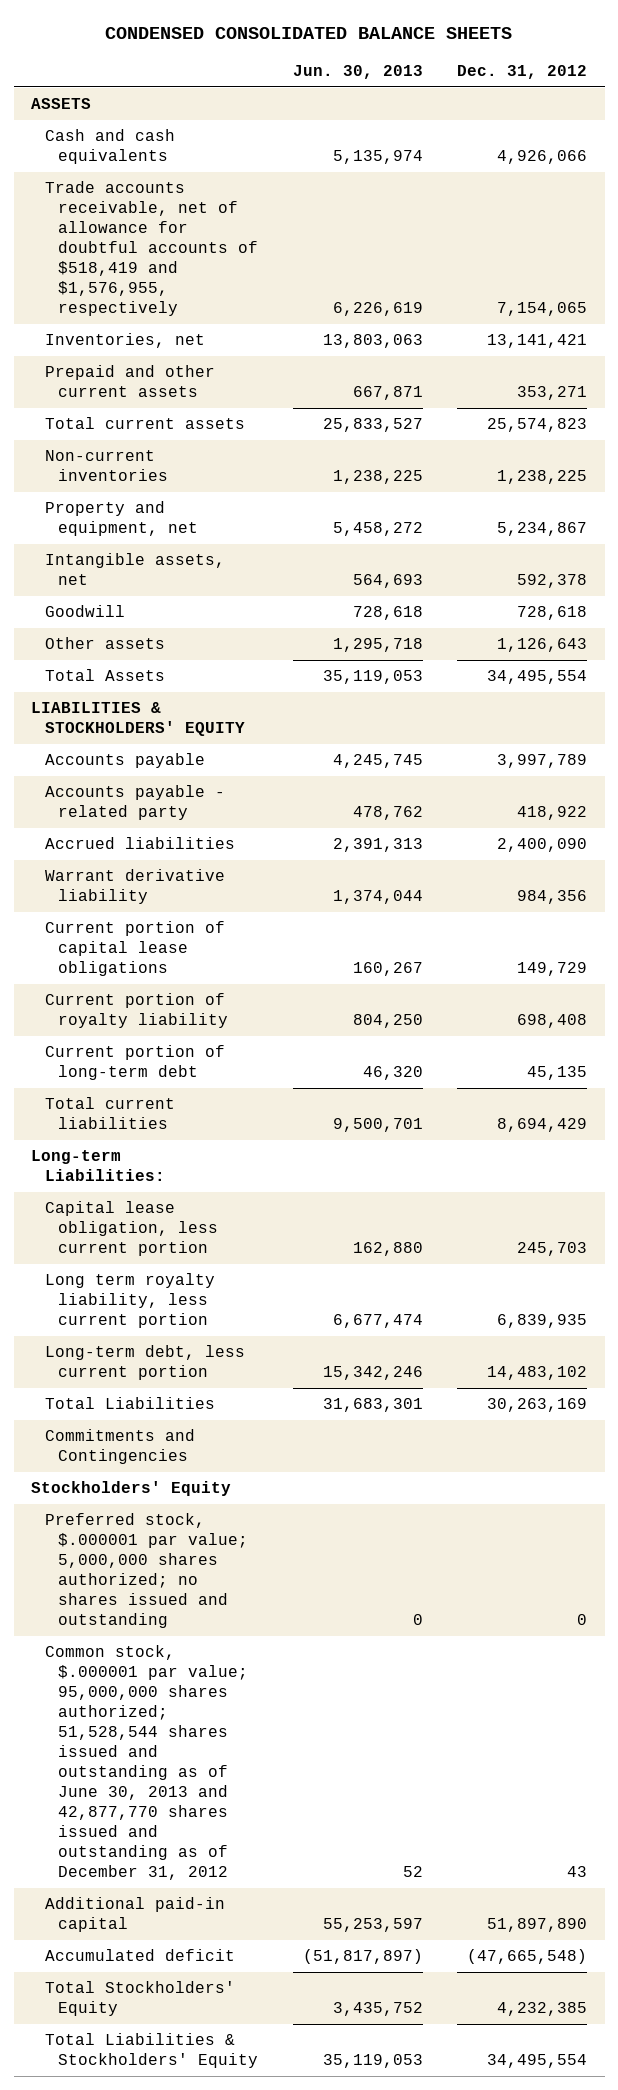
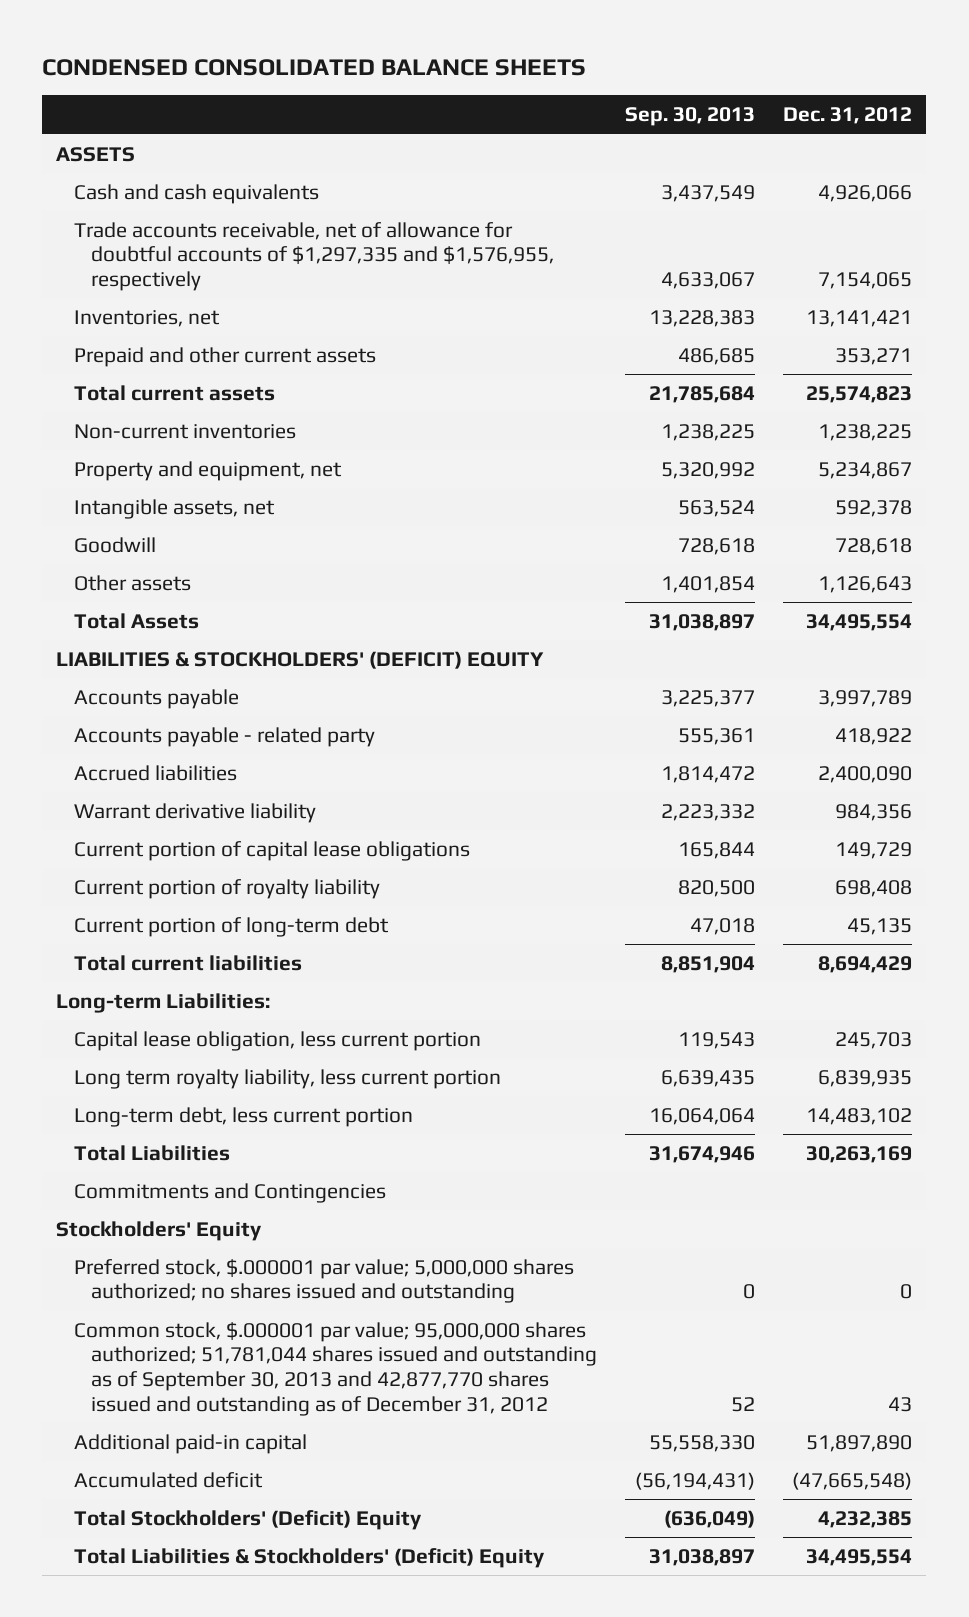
- | Jun. 30, 2013 | Dec. 31, 2012
+ | Sep. 30, 2013 | Dec. 31, 2012
- Trade accounts receivable, net of allowance for doubtful accounts of $518,419 and $1,576,955, respectively | 6,226,619 | 7,154,065
+ Trade accounts receivable, net of allowance for doubtful accounts of $1,297,335 and $1,576,955, respectively | 4,633,067 | 7,154,065
- LIABILITIES & STOCKHOLDERS' EQUITY
+ LIABILITIES & STOCKHOLDERS' (DEFICIT) EQUITY
- Common stock, $.000001 par value; 95,000,000 shares authorized; 51,528,544 shares issued and outstanding as of June 30, 2013 and 42,877,770 shares issued and outstanding as of December 31, 2012 | 52 | 43
+ Common stock, $.000001 par value; 95,000,000 shares authorized; 51,781,044 shares issued and outstanding as of September 30, 2013 and 42,877,770 shares issued and outstanding as of December 31, 2012 | 52 | 43
- Total Stockholders' Equity | 3,435,752 | 4,232,385
- Total Liabilities & Stockholders' Equity | 35,119,053 | 34,495,554
+ Total Stockholders' (Deficit) Equity | (636,049) | 4,232,385
+ Total Liabilities & Stockholders' (Deficit) Equity | 31,038,897 | 34,495,554

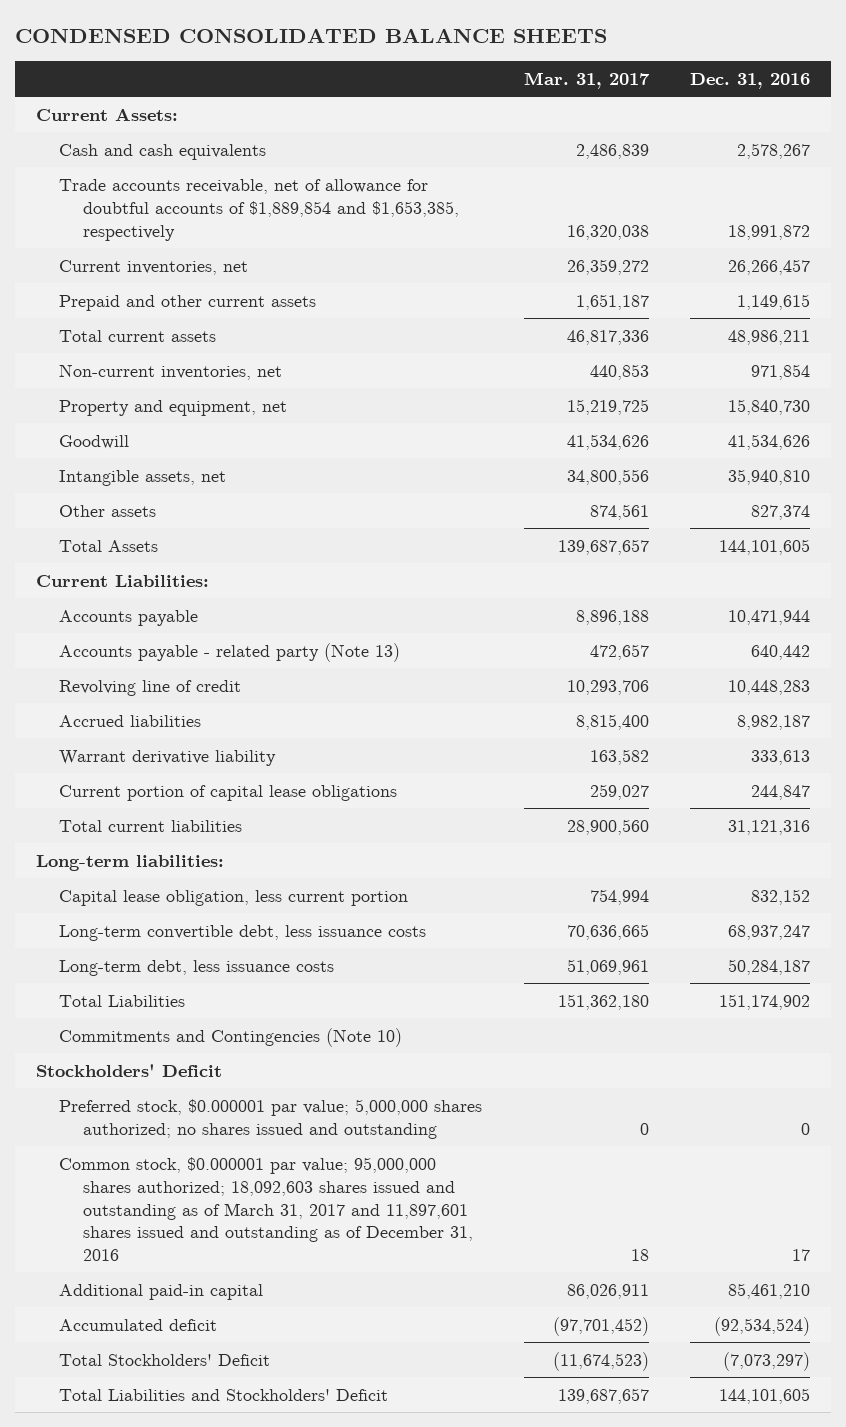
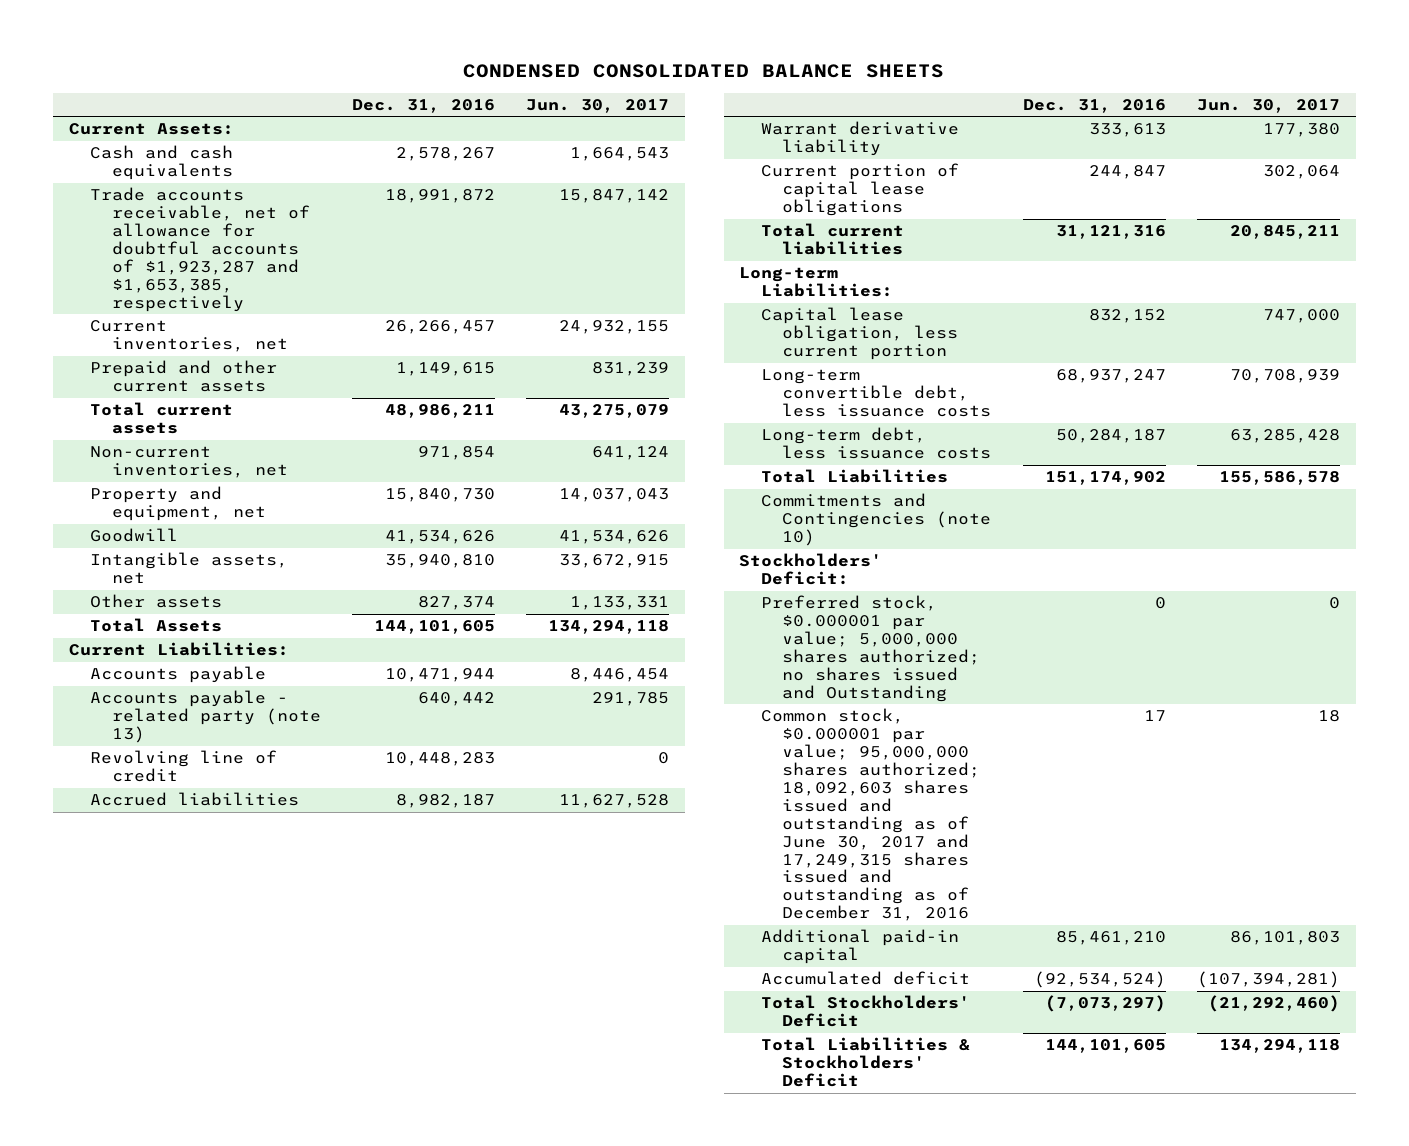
- | Mar. 31, 2017 | Dec. 31, 2016
+ | Dec. 31, 2016 | Jun. 30, 2017
- Trade accounts receivable, net of allowance for doubtful accounts of $1,889,854 and $1,653,385, respectively | 16,320,038 | 18,991,872
+ Trade accounts receivable, net of allowance for doubtful accounts of $1,923,287 and $1,653,385, respectively | 18,991,872 | 15,847,142
- Accounts payable - related party (Note 13) | 472,657 | 640,442
+ Accounts payable - related party (note 13) | 640,442 | 291,785
- Long-term liabilities:
+ Long-term Liabilities:
- Commitments and Contingencies (Note 10)
- Stockholders' Deficit
- Preferred stock, $0.000001 par value; 5,000,000 shares authorized; no shares issued and outstanding | 0 | 0
- Common stock, $0.000001 par value; 95,000,000 shares authorized; 18,092,603 shares issued and outstanding as of March 31, 2017 and 11,897,601 shares issued and outstanding as of December 31, 2016 | 18 | 17
+ Commitments and Contingencies (note 10)
+ Stockholders' Deficit:
+ Preferred stock, $0.000001 par value; 5,000,000 shares authorized; no shares issued and Outstanding | 0 | 0
+ Common stock, $0.000001 par value; 95,000,000 shares authorized; 18,092,603 shares issued and outstanding as of June 30, 2017 and 17,249,315 shares issued and outstanding as of December 31, 2016 | 17 | 18
- Total Liabilities and Stockholders' Deficit | 139,687,657 | 144,101,605
+ Total Liabilities & Stockholders' Deficit | 144,101,605 | 134,294,118

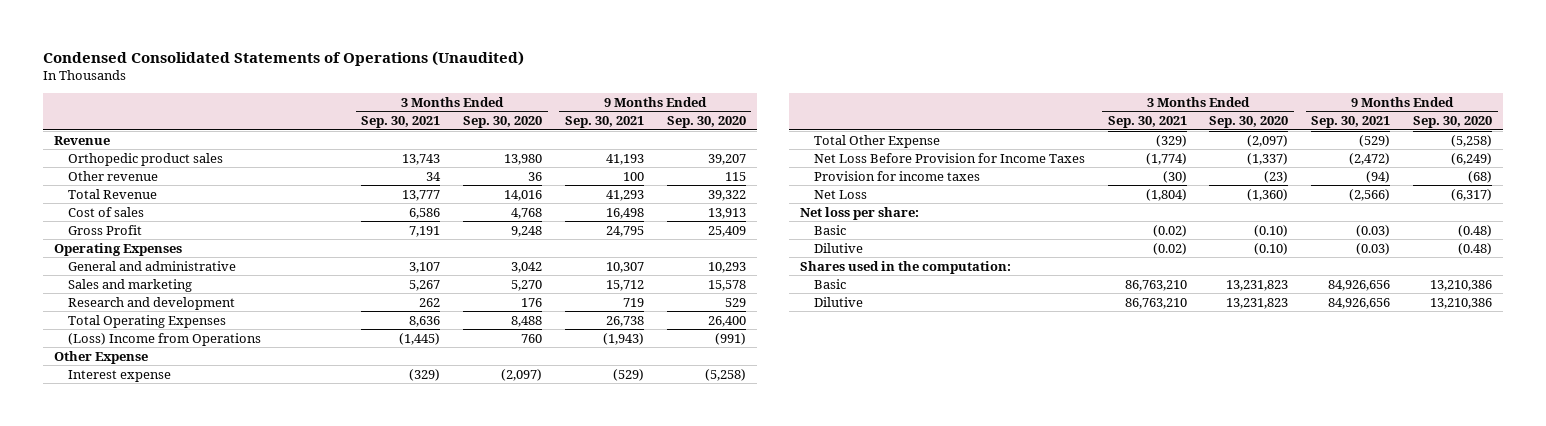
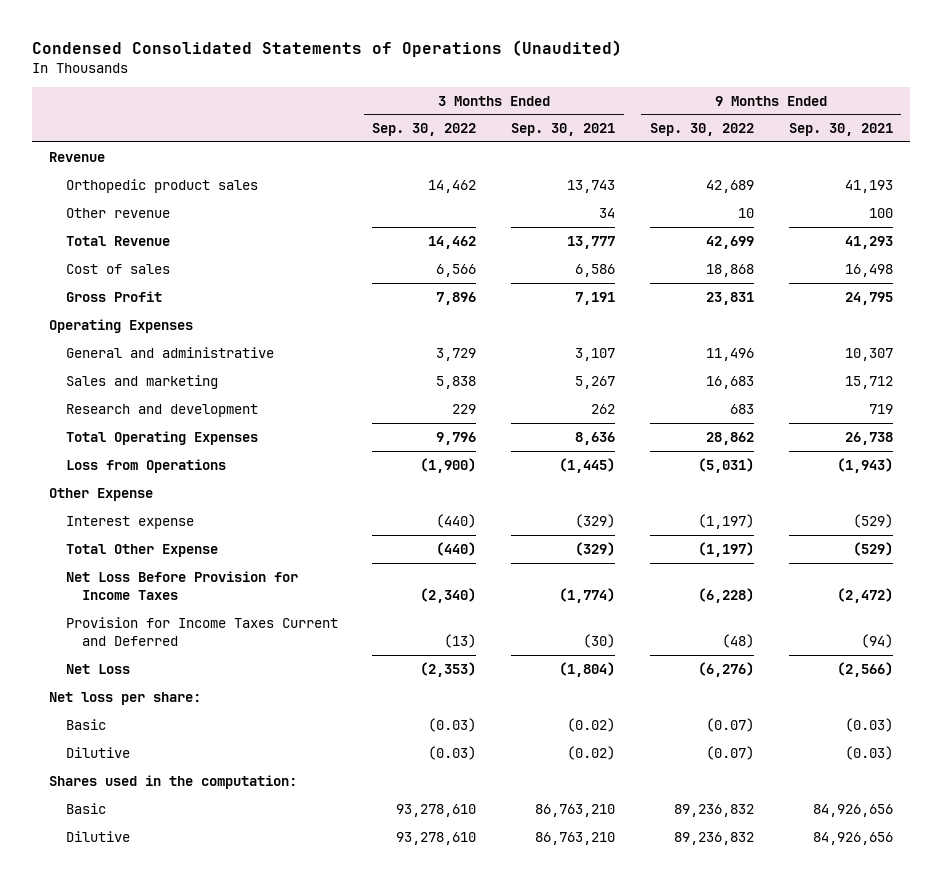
- | 3 Months Ended Sep. 30, 2021 | 3 Months Ended Sep. 30, 2020 | 9 Months Ended Sep. 30, 2021 | 9 Months Ended Sep. 30, 2020
+ | 3 Months Ended Sep. 30, 2022 | 3 Months Ended Sep. 30, 2021 | 9 Months Ended Sep. 30, 2022 | 9 Months Ended Sep. 30, 2021
- (Loss) Income from Operations | (1,445) | 760 | (1,943) | (991)
+ Loss from Operations | (1,900) | (1,445) | (5,031) | (1,943)
- Provision for income taxes | (30) | (23) | (94) | (68)
+ Provision for Income Taxes Current and Deferred | (13) | (30) | (48) | (94)

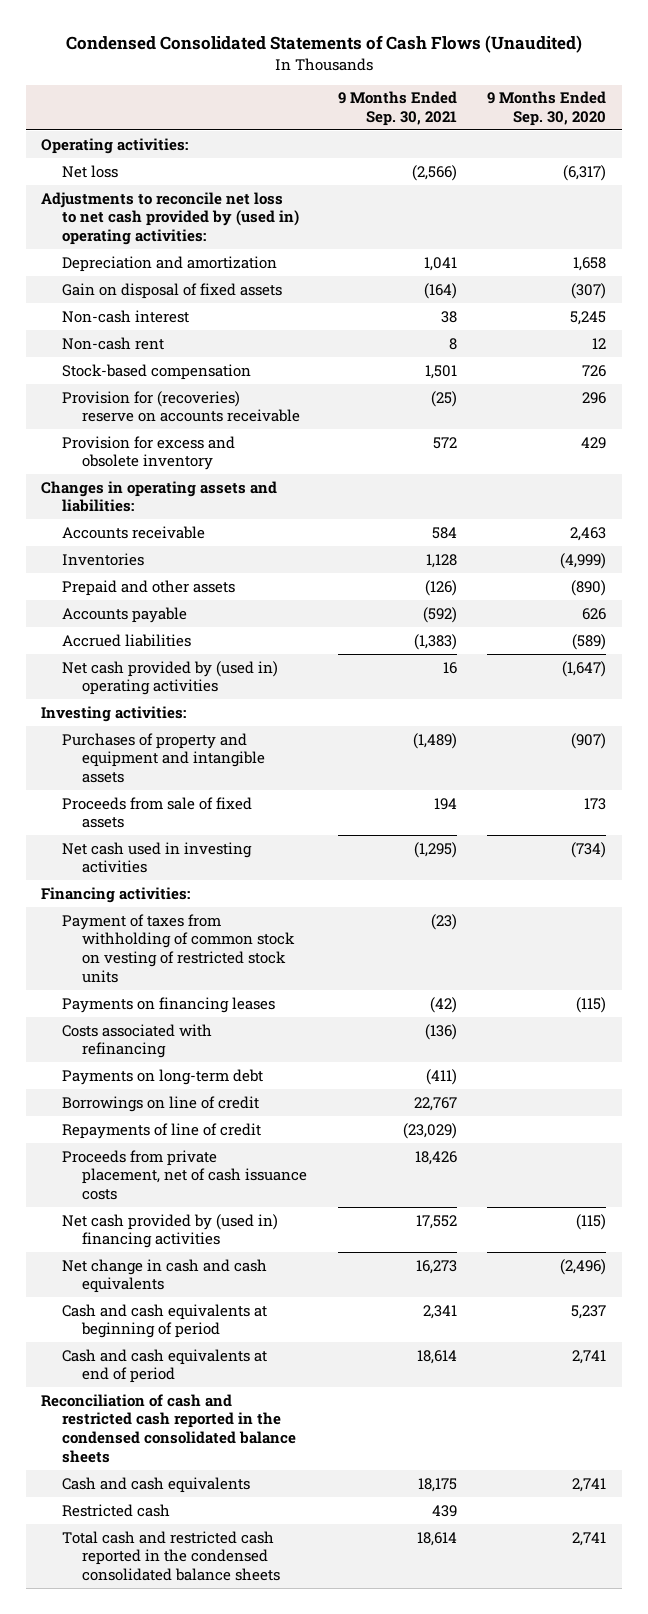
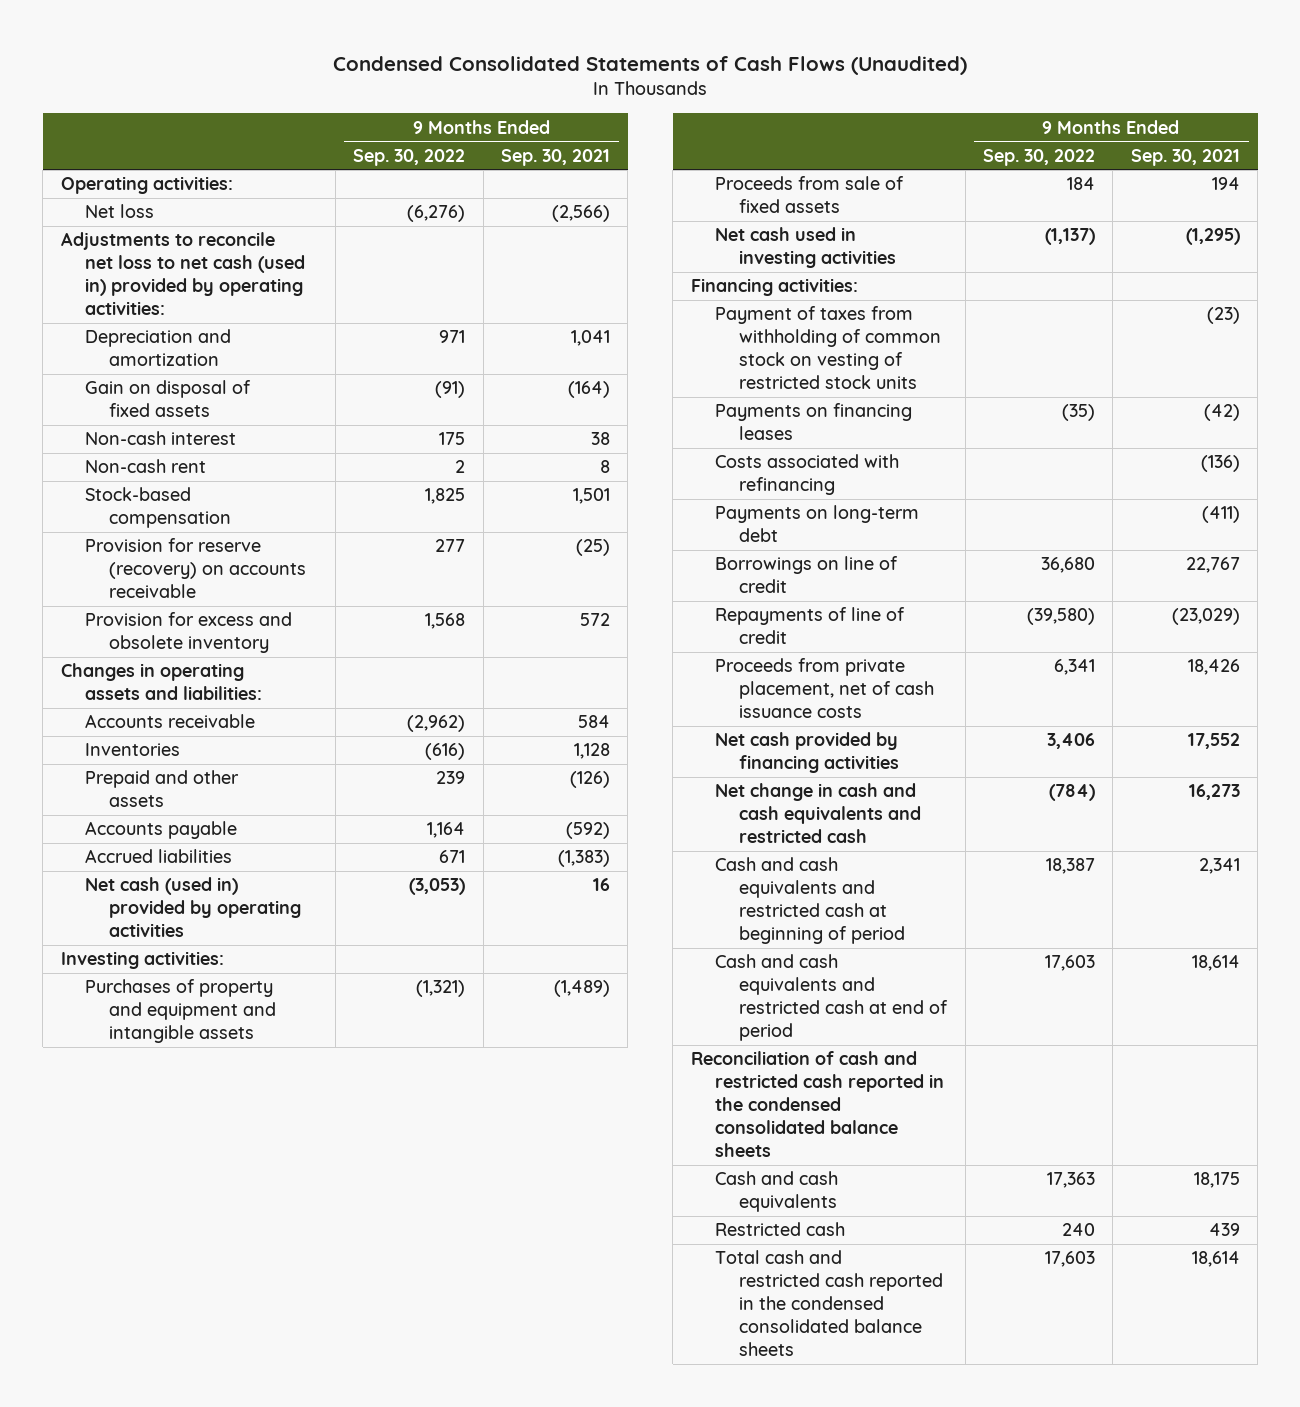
- | 9 Months Ended Sep. 30, 2021 | 9 Months Ended Sep. 30, 2020
+ | 9 Months Ended Sep. 30, 2022 | 9 Months Ended Sep. 30, 2021
- Adjustments to reconcile net loss to net cash provided by (used in) operating activities:
+ Adjustments to reconcile net loss to net cash (used in) provided by operating activities:
- Provision for (recoveries) reserve on accounts receivable | (25) | 296
+ Provision for reserve (recovery) on accounts receivable | 277 | (25)
- Net cash provided by (used in) operating activities | 16 | (1,647)
+ Net cash (used in) provided by operating activities | (3,053) | 16
- Net cash provided by (used in) financing activities | 17,552 | (115)
- Net change in cash and cash equivalents | 16,273 | (2,496)
- Cash and cash equivalents at beginning of period | 2,341 | 5,237
- Cash and cash equivalents at end of period | 18,614 | 2,741
+ Net cash provided by financing activities | 3,406 | 17,552
+ Net change in cash and cash equivalents and restricted cash | (784) | 16,273
+ Cash and cash equivalents and restricted cash at beginning of period | 18,387 | 2,341
+ Cash and cash equivalents and restricted cash at end of period | 17,603 | 18,614

